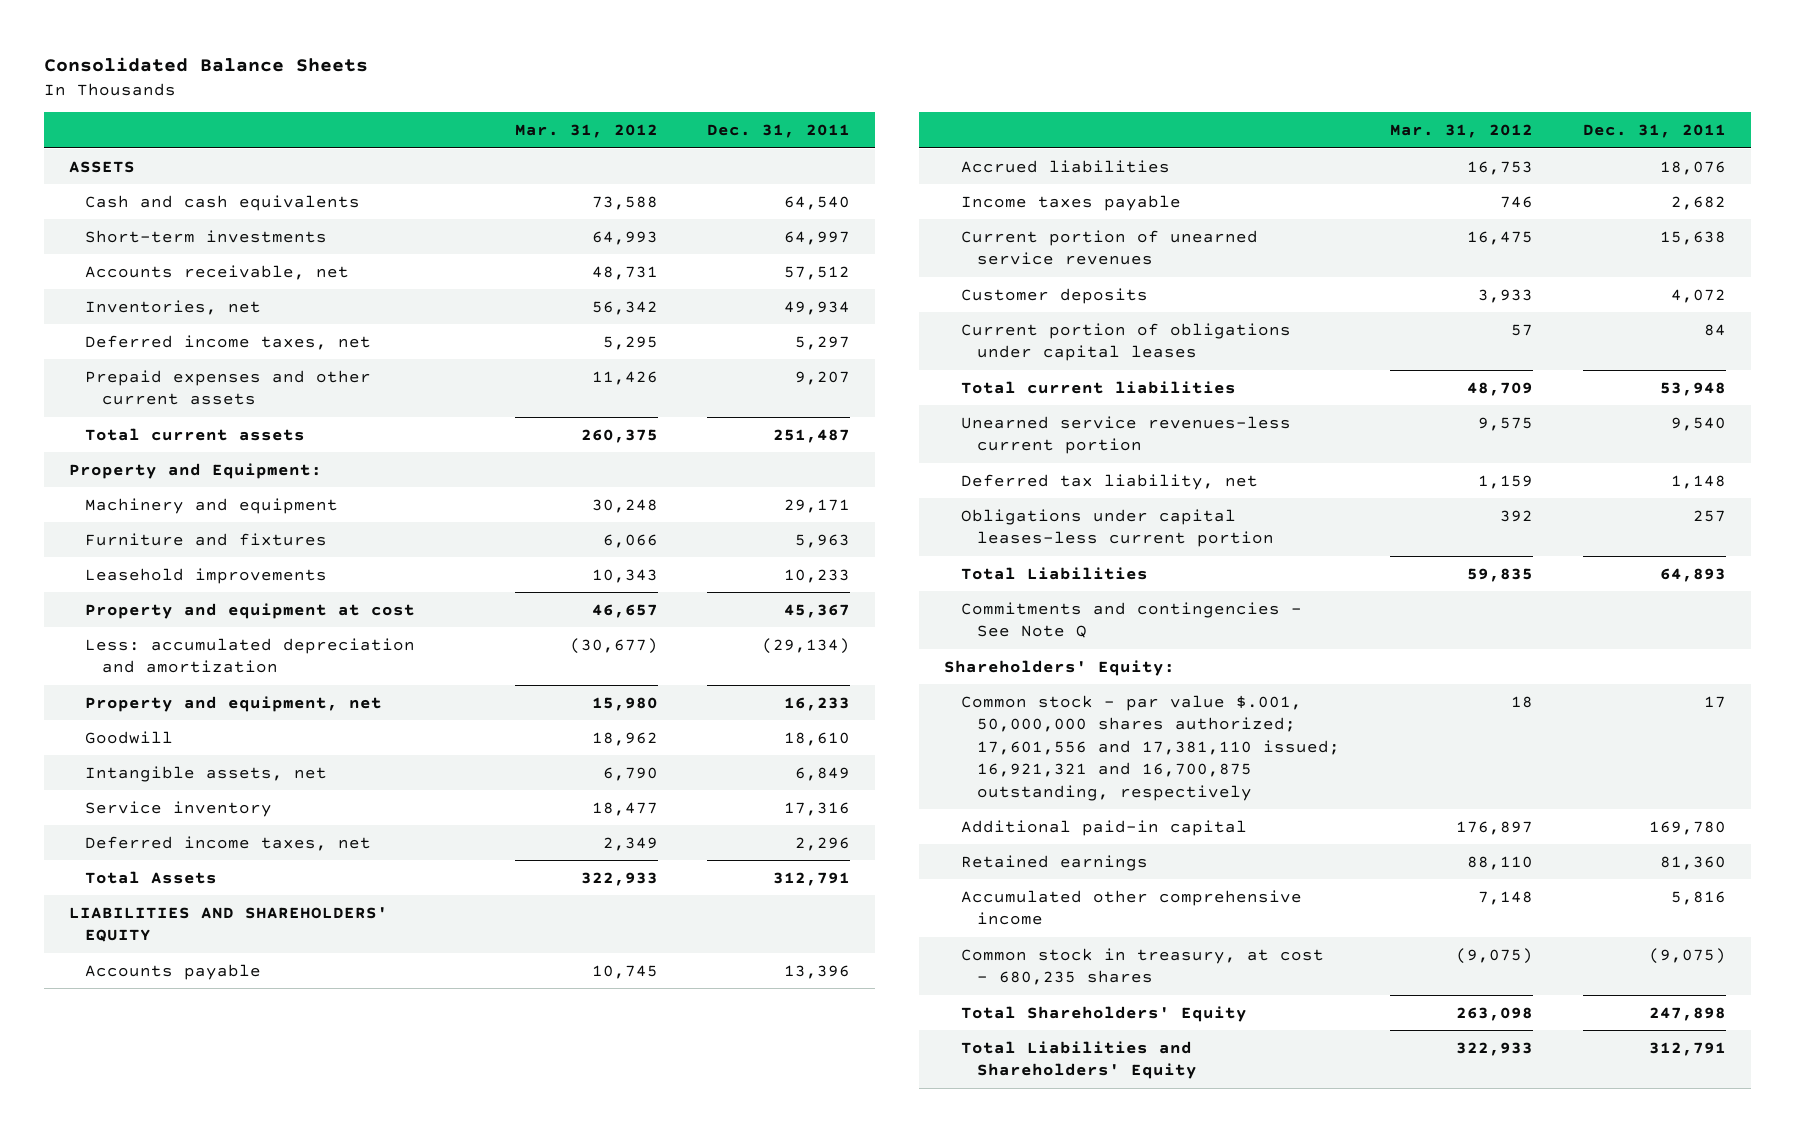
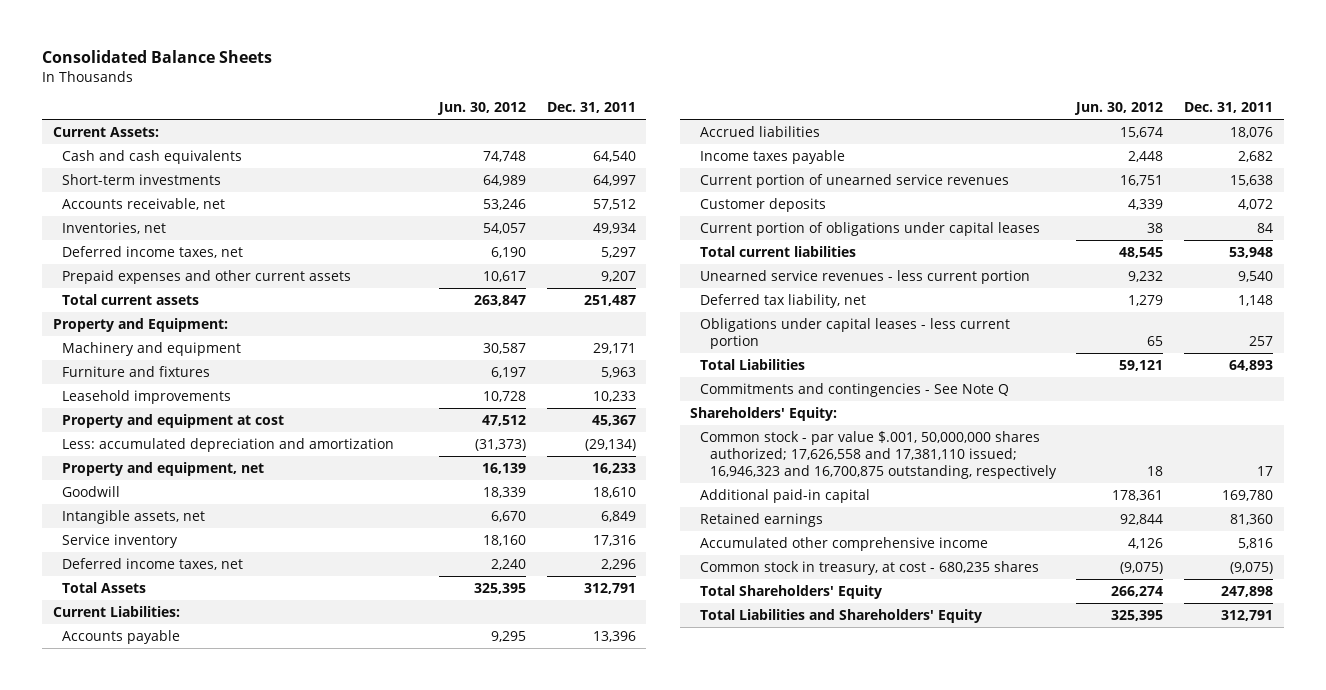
- | Mar. 31, 2012 | Dec. 31, 2011
+ | Jun. 30, 2012 | Dec. 31, 2011
- ASSETS
+ Current Assets:
- LIABILITIES AND SHAREHOLDERS' EQUITY
+ Current Liabilities:
- Unearned service revenues-less current portion | 9,575 | 9,540
+ Unearned service revenues - less current portion | 9,232 | 9,540
- Obligations under capital leases-less current portion | 392 | 257
+ Obligations under capital leases - less current portion | 65 | 257
- Common stock - par value $.001, 50,000,000 shares authorized; 17,601,556 and 17,381,110 issued; 16,921,321 and 16,700,875 outstanding, respectively | 18 | 17
+ Common stock - par value $.001, 50,000,000 shares authorized; 17,626,558 and 17,381,110 issued; 16,946,323 and 16,700,875 outstanding, respectively | 18 | 17

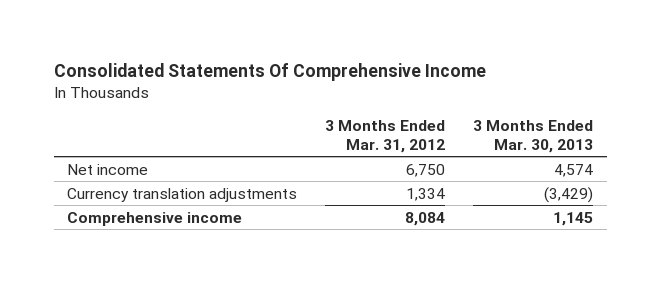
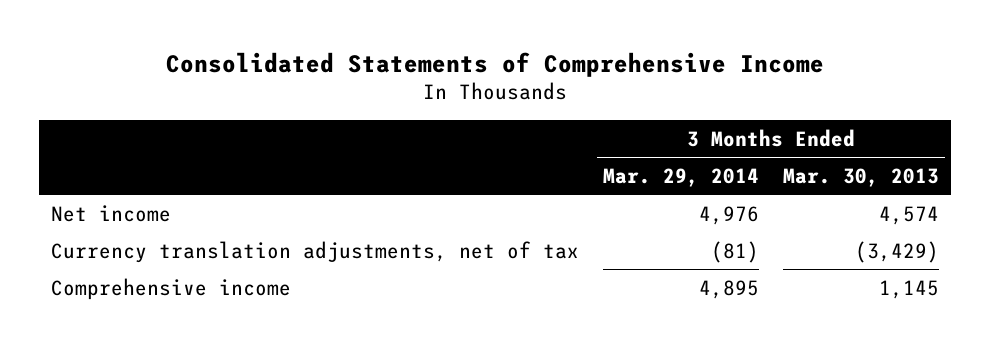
- Consolidated Statements Of Comprehensive Income
+ Consolidated Statements of Comprehensive Income
- | 3 Months Ended Mar. 31, 2012 | 3 Months Ended Mar. 30, 2013
+ | 3 Months Ended Mar. 29, 2014 | 3 Months Ended Mar. 30, 2013
- Currency translation adjustments | 1,334 | (3,429)
+ Currency translation adjustments, net of tax | (81) | (3,429)

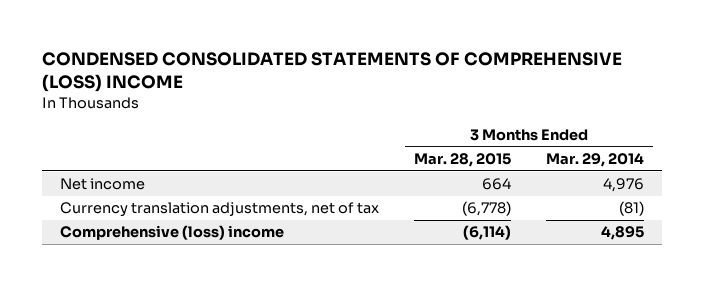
- Consolidated Statements of Comprehensive Income
+ CONDENSED CONSOLIDATED STATEMENTS OF COMPREHENSIVE (LOSS) INCOME
- | 3 Months Ended Mar. 29, 2014 | 3 Months Ended Mar. 30, 2013
+ | 3 Months Ended Mar. 28, 2015 | 3 Months Ended Mar. 29, 2014
- Comprehensive income | 4,895 | 1,145
+ Comprehensive (loss) income | (6,114) | 4,895

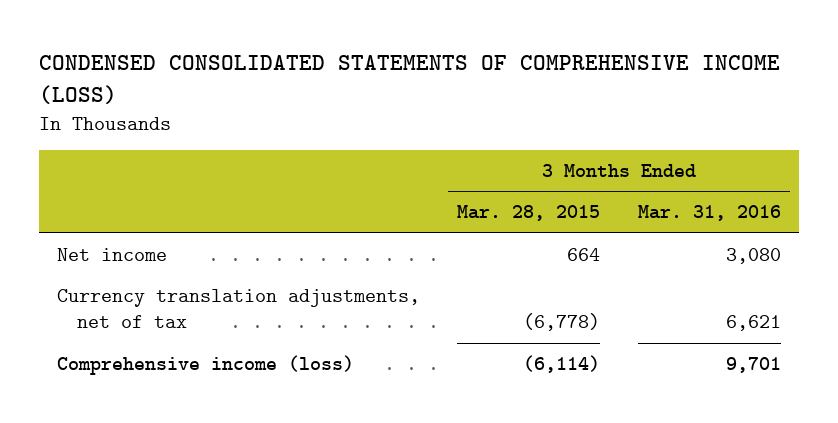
- CONDENSED CONSOLIDATED STATEMENTS OF COMPREHENSIVE (LOSS) INCOME
+ CONDENSED CONSOLIDATED STATEMENTS OF COMPREHENSIVE INCOME (LOSS)
- | 3 Months Ended Mar. 28, 2015 | 3 Months Ended Mar. 29, 2014
+ | 3 Months Ended Mar. 28, 2015 | 3 Months Ended Mar. 31, 2016
- Comprehensive (loss) income | (6,114) | 4,895
+ Comprehensive income (loss) | (6,114) | 9,701

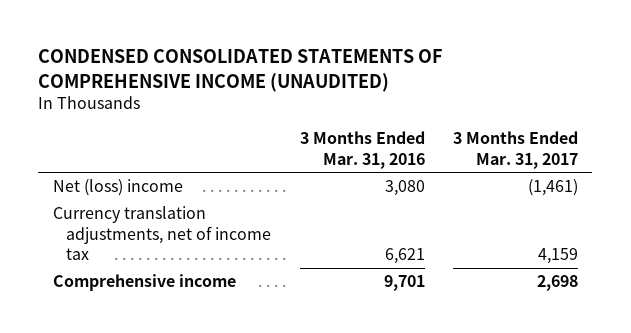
- CONDENSED CONSOLIDATED STATEMENTS OF COMPREHENSIVE INCOME (LOSS)
+ CONDENSED CONSOLIDATED STATEMENTS OF COMPREHENSIVE INCOME (UNAUDITED)
- | 3 Months Ended Mar. 28, 2015 | 3 Months Ended Mar. 31, 2016
+ | 3 Months Ended Mar. 31, 2016 | 3 Months Ended Mar. 31, 2017
- Net income | 664 | 3,080
- Currency translation adjustments, net of tax | (6,778) | 6,621
- Comprehensive income (loss) | (6,114) | 9,701
+ Net (loss) income | 3,080 | (1,461)
+ Currency translation adjustments, net of income tax | 6,621 | 4,159
+ Comprehensive income | 9,701 | 2,698

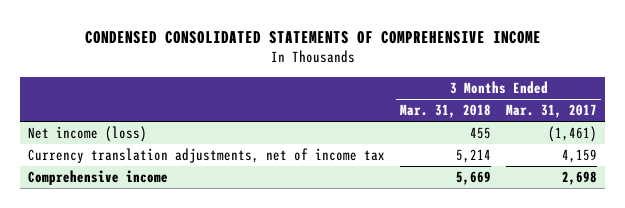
- CONDENSED CONSOLIDATED STATEMENTS OF COMPREHENSIVE INCOME (UNAUDITED)
+ CONDENSED CONSOLIDATED STATEMENTS OF COMPREHENSIVE INCOME
- | 3 Months Ended Mar. 31, 2016 | 3 Months Ended Mar. 31, 2017
+ | 3 Months Ended Mar. 31, 2018 | 3 Months Ended Mar. 31, 2017
- Net (loss) income | 3,080 | (1,461)
+ Net income (loss) | 455 | (1,461)

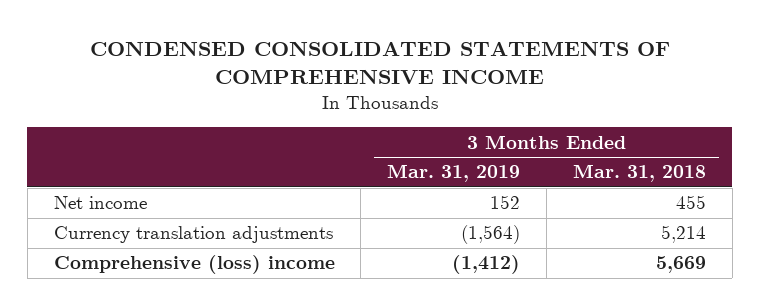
- | 3 Months Ended Mar. 31, 2018 | 3 Months Ended Mar. 31, 2017
+ | 3 Months Ended Mar. 31, 2019 | 3 Months Ended Mar. 31, 2018
- Net income (loss) | 455 | (1,461)
- Currency translation adjustments, net of income tax | 5,214 | 4,159
- Comprehensive income | 5,669 | 2,698
+ Net income | 152 | 455
+ Currency translation adjustments | (1,564) | 5,214
+ Comprehensive (loss) income | (1,412) | 5,669

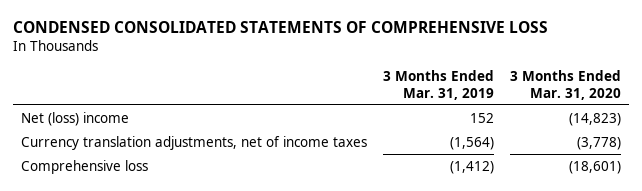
- CONDENSED CONSOLIDATED STATEMENTS OF COMPREHENSIVE INCOME
+ CONDENSED CONSOLIDATED STATEMENTS OF COMPREHENSIVE LOSS
- | 3 Months Ended Mar. 31, 2019 | 3 Months Ended Mar. 31, 2018
+ | 3 Months Ended Mar. 31, 2019 | 3 Months Ended Mar. 31, 2020
- Net income | 152 | 455
- Currency translation adjustments | (1,564) | 5,214
- Comprehensive (loss) income | (1,412) | 5,669
+ Net (loss) income | 152 | (14,823)
+ Currency translation adjustments, net of income taxes | (1,564) | (3,778)
+ Comprehensive loss | (1,412) | (18,601)

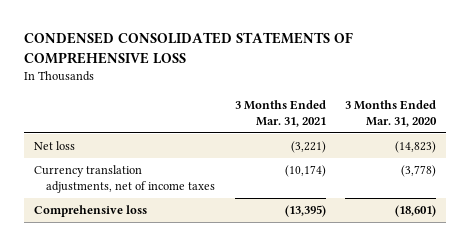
- | 3 Months Ended Mar. 31, 2019 | 3 Months Ended Mar. 31, 2020
+ | 3 Months Ended Mar. 31, 2021 | 3 Months Ended Mar. 31, 2020
- Net (loss) income | 152 | (14,823)
+ Net loss | (3,221) | (14,823)

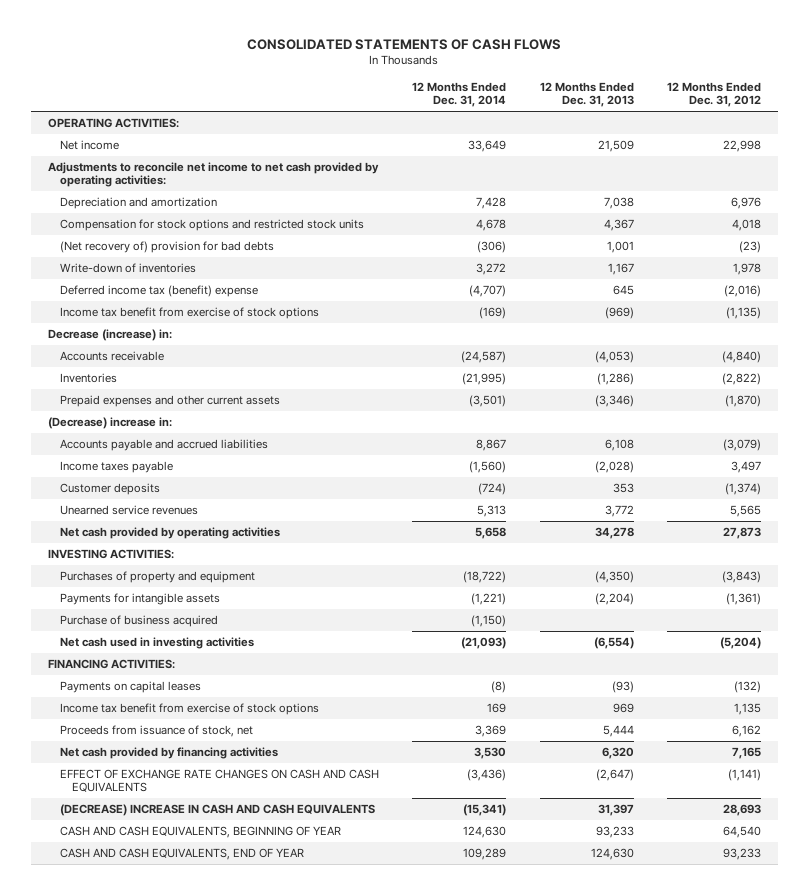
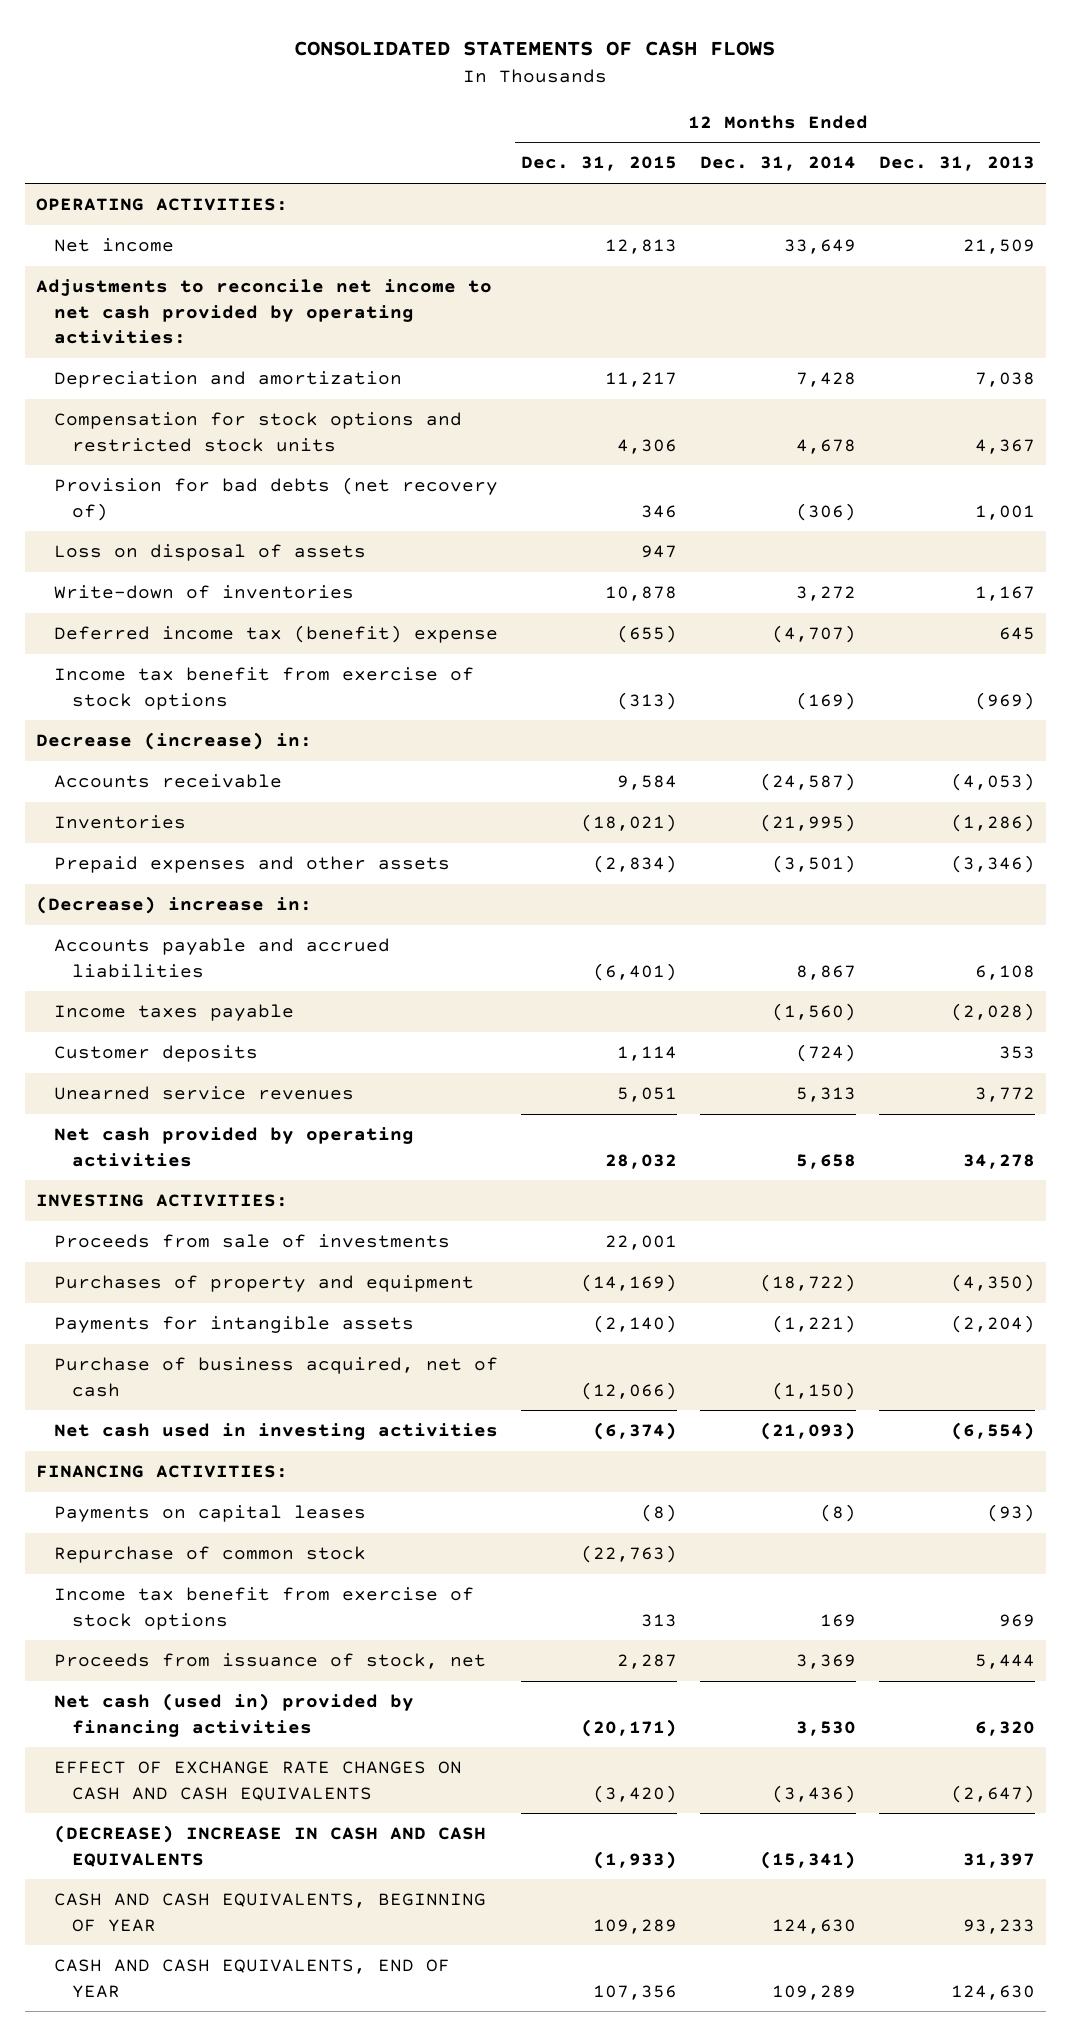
- | 12 Months Ended Dec. 31, 2014 | 12 Months Ended Dec. 31, 2013 | 12 Months Ended Dec. 31, 2012
+ | 12 Months Ended Dec. 31, 2015 | 12 Months Ended Dec. 31, 2014 | 12 Months Ended Dec. 31, 2013
- (Net recovery of) provision for bad debts | (306) | 1,001 | (23)
+ Provision for bad debts (net recovery of) | 346 | (306) | 1,001
+ Loss on disposal of assets | 947 | |
- Prepaid expenses and other current assets | (3,501) | (3,346) | (1,870)
+ Prepaid expenses and other assets | (2,834) | (3,501) | (3,346)
+ Proceeds from sale of investments | 22,001 | |
- Purchase of business acquired | (1,150) | |
+ Purchase of business acquired, net of cash | (12,066) | (1,150) |
+ Repurchase of common stock | (22,763) | |
- Net cash provided by financing activities | 3,530 | 6,320 | 7,165
+ Net cash (used in) provided by financing activities | (20,171) | 3,530 | 6,320

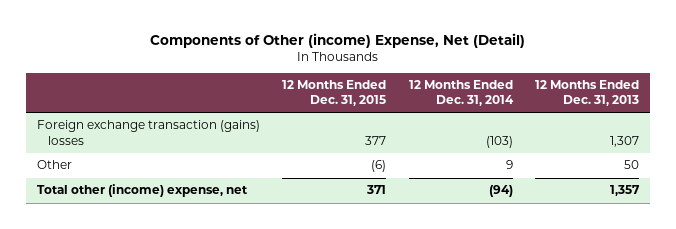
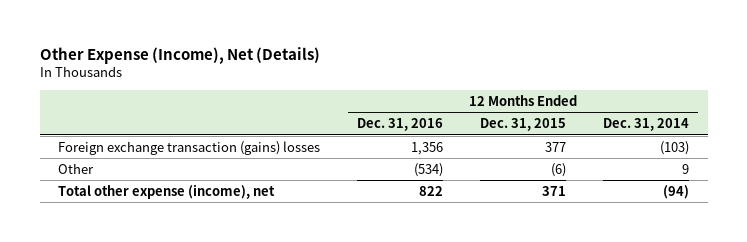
- Components of Other (income) Expense, Net (Detail)
+ Other Expense (Income), Net (Details)
- | 12 Months Ended Dec. 31, 2015 | 12 Months Ended Dec. 31, 2014 | 12 Months Ended Dec. 31, 2013
+ | 12 Months Ended Dec. 31, 2016 | 12 Months Ended Dec. 31, 2015 | 12 Months Ended Dec. 31, 2014
- Total other (income) expense, net | 371 | (94) | 1,357
+ Total other expense (income), net | 822 | 371 | (94)

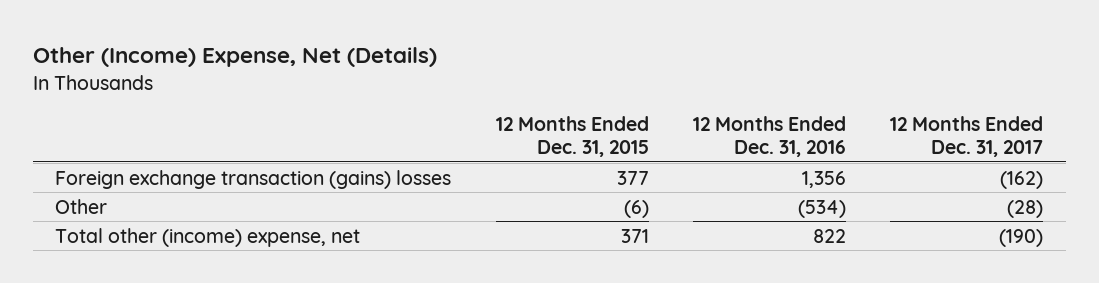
- Other Expense (Income), Net (Details)
+ Other (Income) Expense, Net (Details)
- | 12 Months Ended Dec. 31, 2016 | 12 Months Ended Dec. 31, 2015 | 12 Months Ended Dec. 31, 2014
+ | 12 Months Ended Dec. 31, 2015 | 12 Months Ended Dec. 31, 2016 | 12 Months Ended Dec. 31, 2017
- Total other expense (income), net | 822 | 371 | (94)
+ Total other (income) expense, net | 371 | 822 | (190)

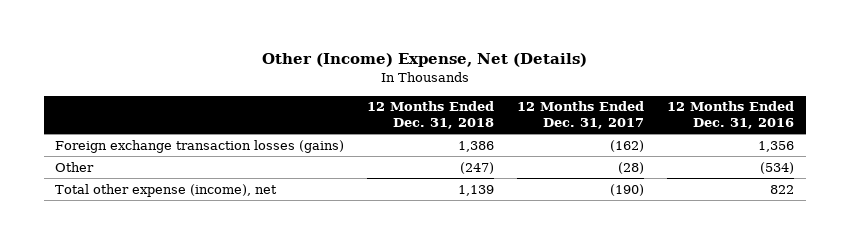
- | 12 Months Ended Dec. 31, 2015 | 12 Months Ended Dec. 31, 2016 | 12 Months Ended Dec. 31, 2017
+ | 12 Months Ended Dec. 31, 2018 | 12 Months Ended Dec. 31, 2017 | 12 Months Ended Dec. 31, 2016
- Foreign exchange transaction (gains) losses | 377 | 1,356 | (162)
+ Foreign exchange transaction losses (gains) | 1,386 | (162) | 1,356
- Total other (income) expense, net | 371 | 822 | (190)
+ Total other expense (income), net | 1,139 | (190) | 822

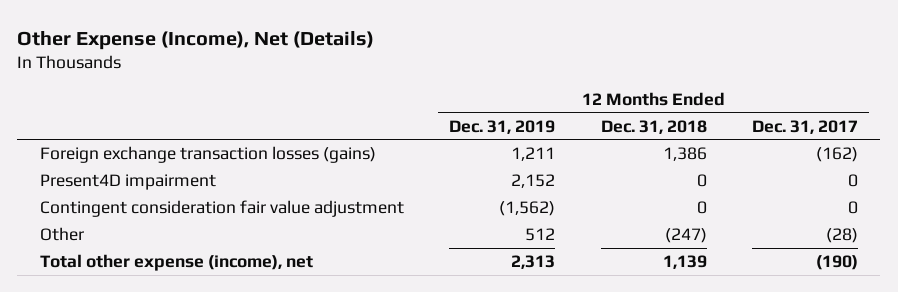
- Other (Income) Expense, Net (Details)
+ Other Expense (Income), Net (Details)
- | 12 Months Ended Dec. 31, 2018 | 12 Months Ended Dec. 31, 2017 | 12 Months Ended Dec. 31, 2016
+ | 12 Months Ended Dec. 31, 2019 | 12 Months Ended Dec. 31, 2018 | 12 Months Ended Dec. 31, 2017
+ Present4D impairment | 2,152 | 0 | 0
+ Contingent consideration fair value adjustment | (1,562) | 0 | 0

